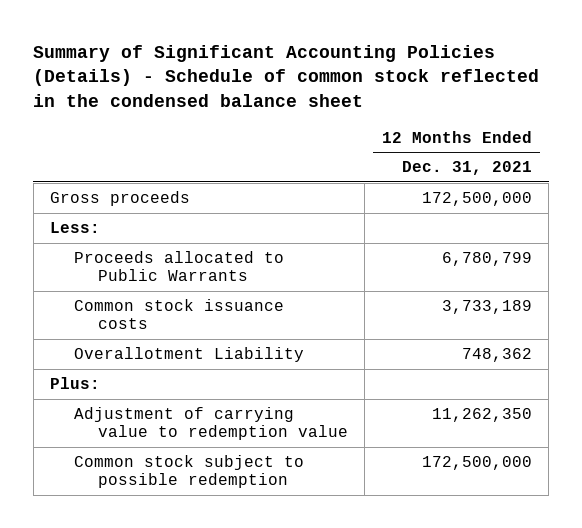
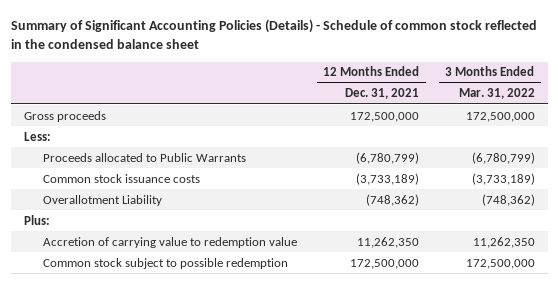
- | 12 Months Ended Dec. 31, 2021
+ | 12 Months Ended Dec. 31, 2021 | 3 Months Ended Mar. 31, 2022
- Proceeds allocated to Public Warrants | 6,780,799
- Common stock issuance costs | 3,733,189
- Overallotment Liability | 748,362
+ Proceeds allocated to Public Warrants | (6,780,799) | (6,780,799)
+ Common stock issuance costs | (3,733,189) | (3,733,189)
+ Overallotment Liability | (748,362) | (748,362)
- Adjustment of carrying value to redemption value | 11,262,350
+ Accretion of carrying value to redemption value | 11,262,350 | 11,262,350

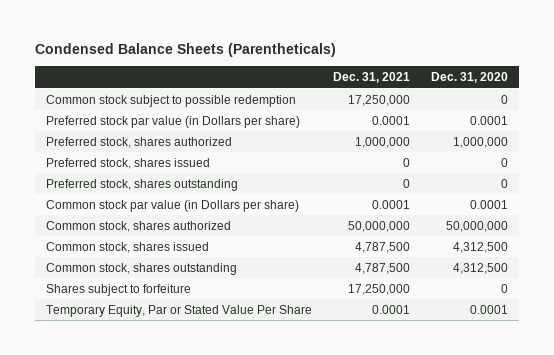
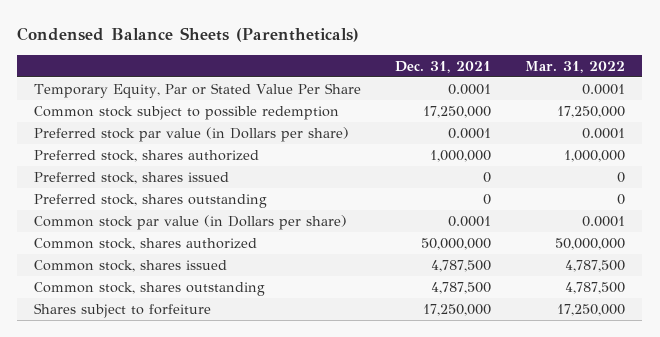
- | Dec. 31, 2021 | Dec. 31, 2020
+ | Dec. 31, 2021 | Mar. 31, 2022
moved up: Temporary Equity, Par or Stated Value Per Share | 0.0001 | 0.0001

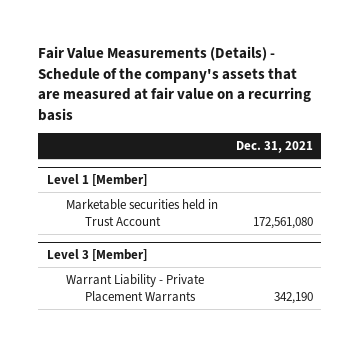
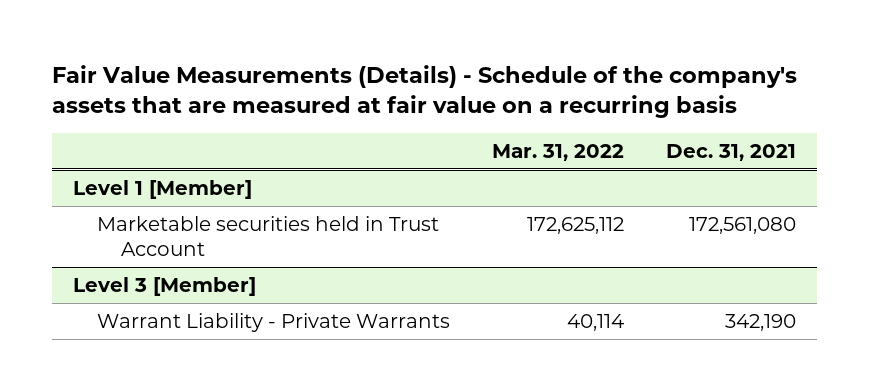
- | Dec. 31, 2021
+ | Mar. 31, 2022 | Dec. 31, 2021
@ Level 3 [Member]
- Warrant Liability - Private Placement Warrants | 342,190
+ Warrant Liability - Private Warrants | 40,114 | 342,190

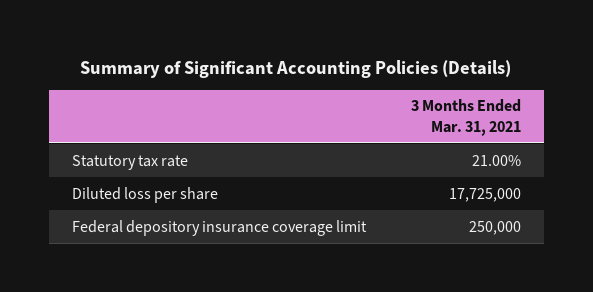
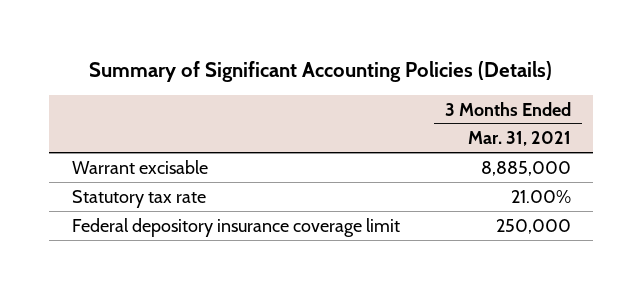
+ Warrant excisable | 8,885,000
- Diluted loss per share | 17,725,000

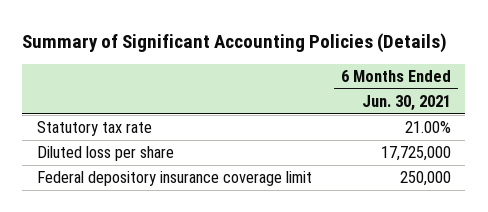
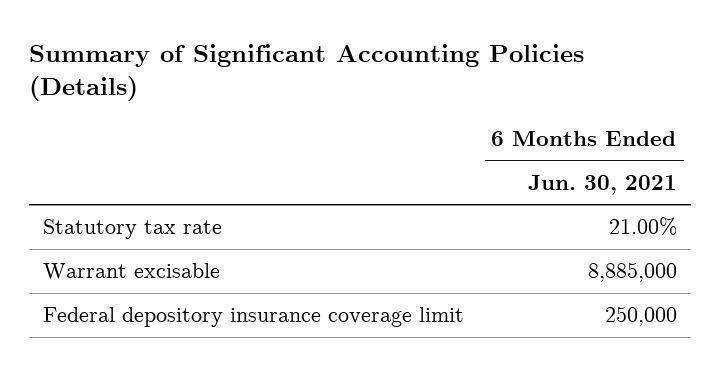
- Diluted loss per share | 17,725,000
+ Warrant excisable | 8,885,000

